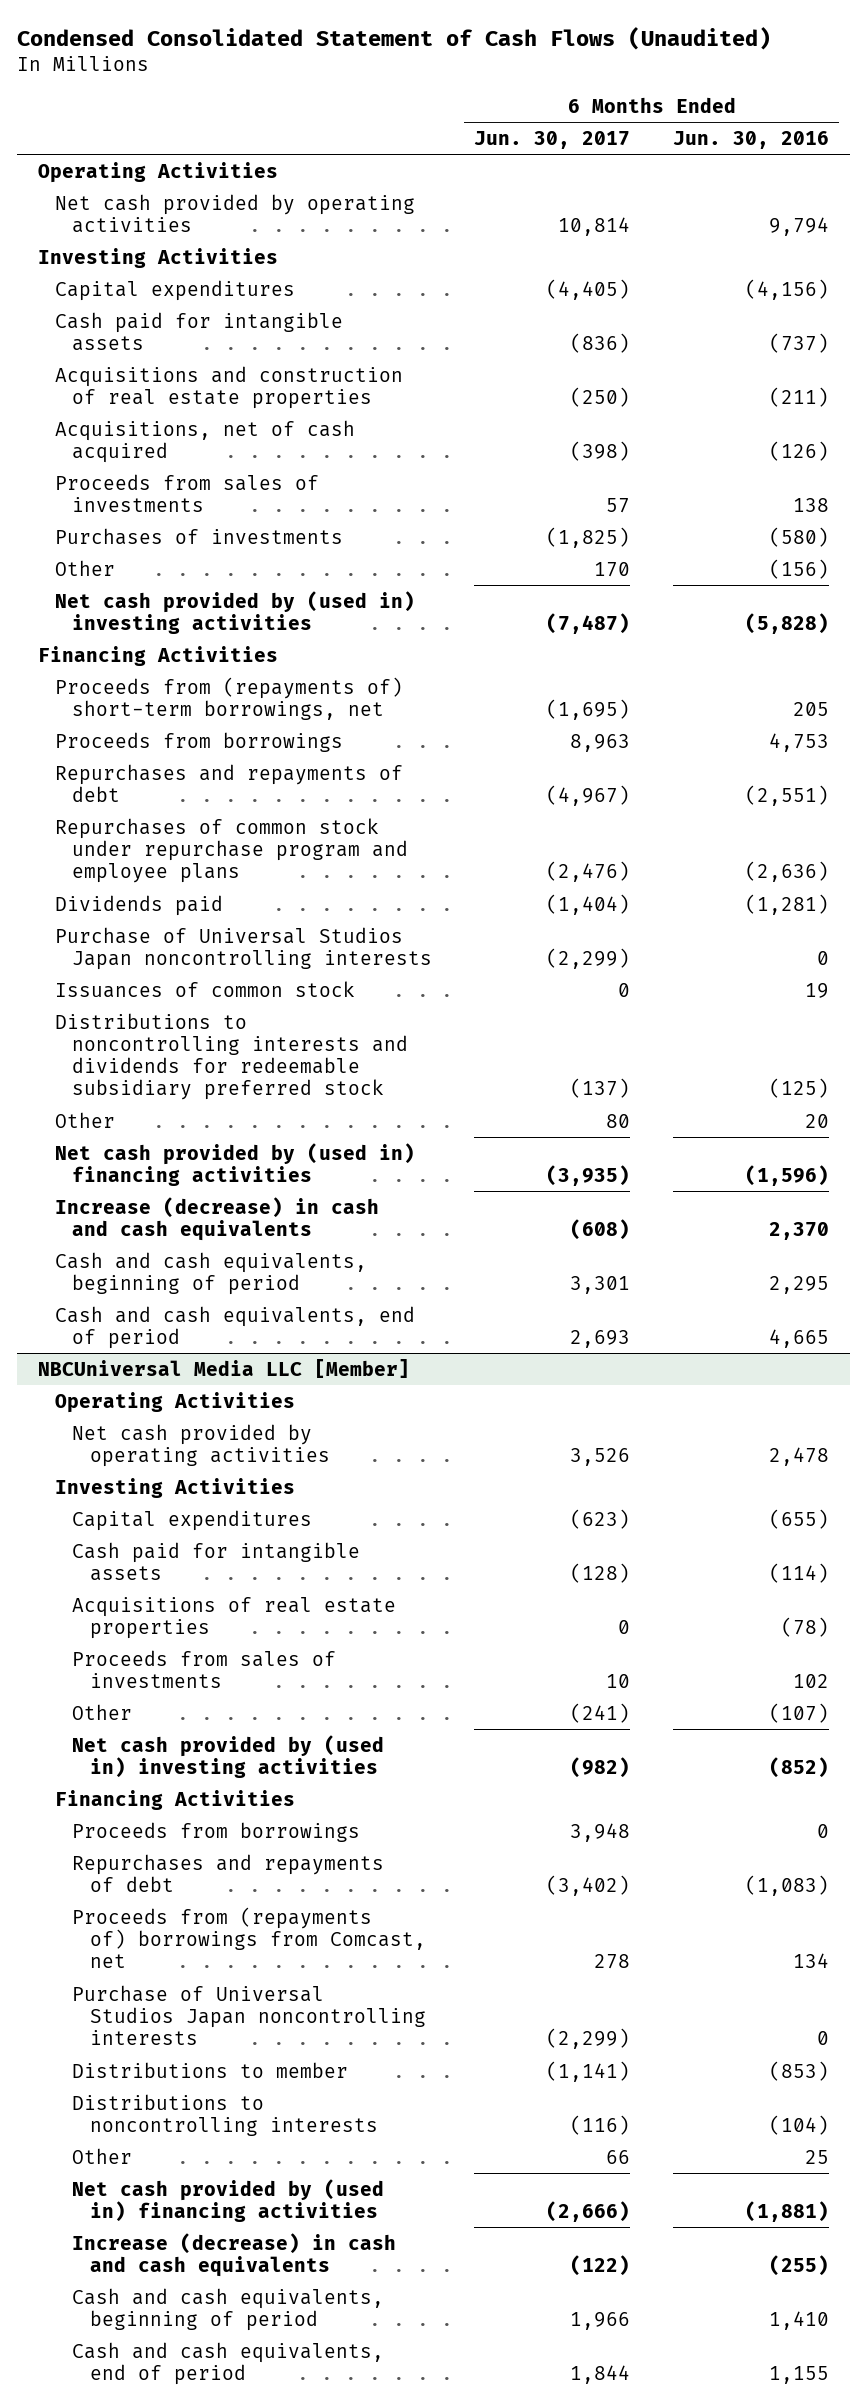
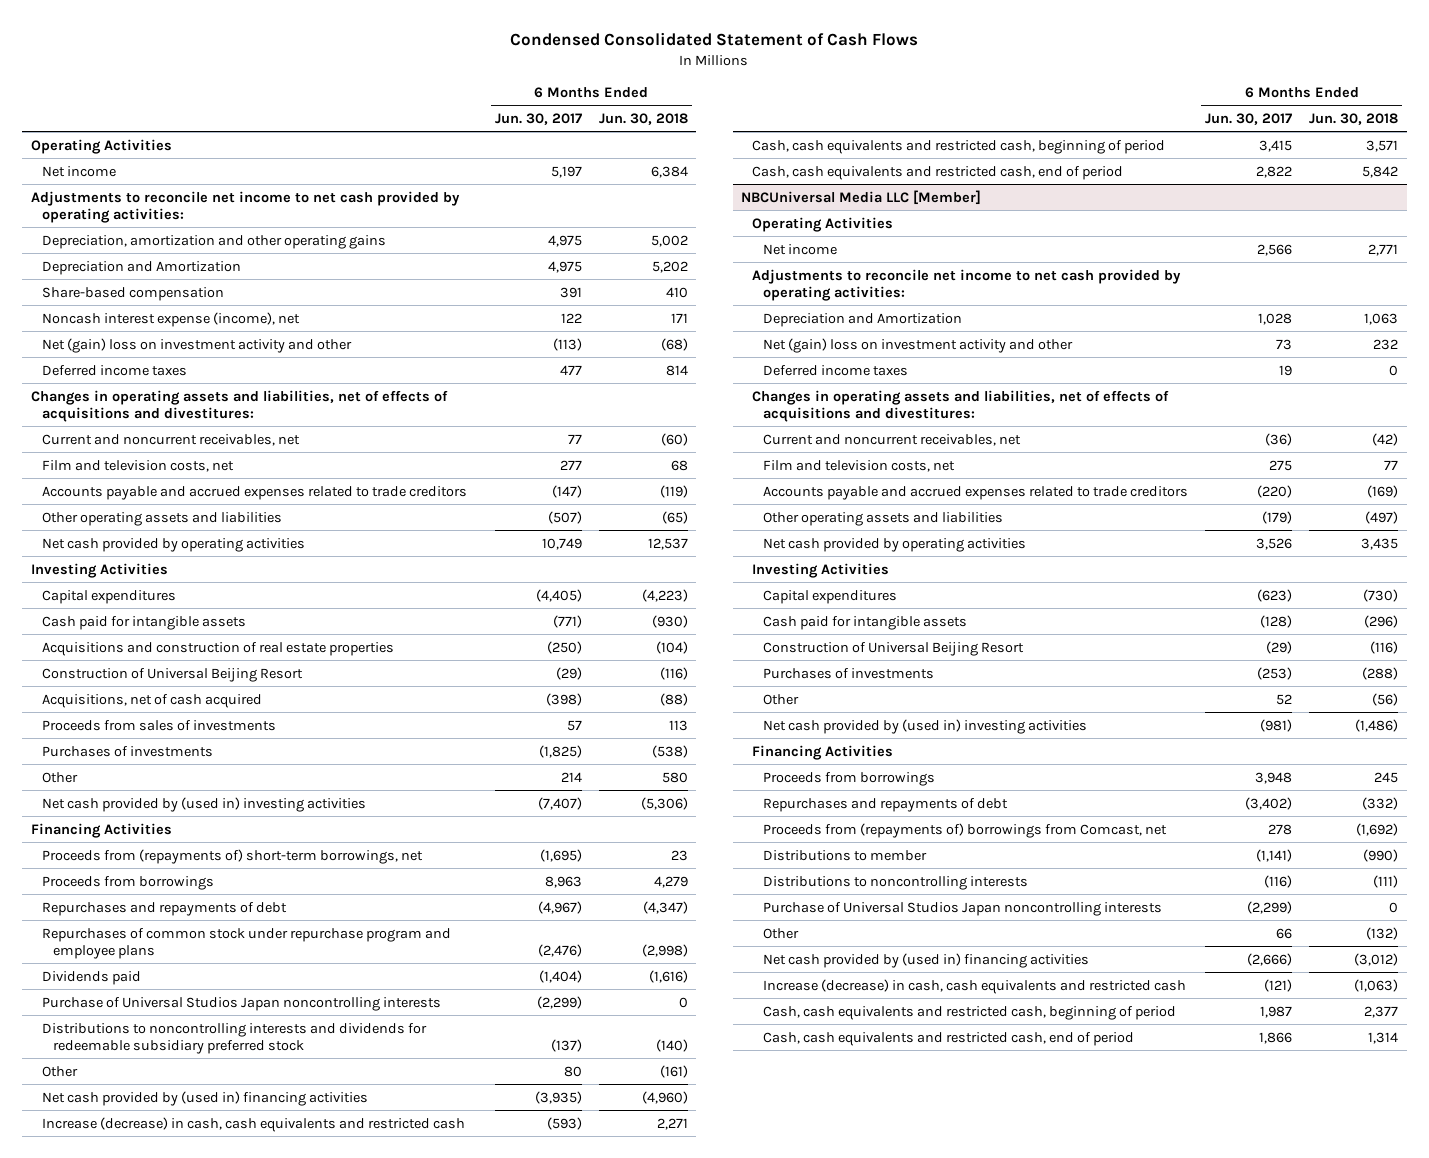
- Condensed Consolidated Statement of Cash Flows (Unaudited)
+ Condensed Consolidated Statement of Cash Flows
- | 6 Months Ended Jun. 30, 2017 | 6 Months Ended Jun. 30, 2016
+ | 6 Months Ended Jun. 30, 2017 | 6 Months Ended Jun. 30, 2018
- Net cash provided by operating activities | 10,814 | 9,794
+ Net income | 5,197 | 6,384
+ Adjustments to reconcile net income to net cash provided by operating activities:
+ Depreciation, amortization and other operating gains | 4,975 | 5,002
+ Depreciation and Amortization | 4,975 | 5,202
+ Share-based compensation | 391 | 410
+ Noncash interest expense (income), net | 122 | 171
+ Net (gain) loss on investment activity and other | (113) | (68)
+ Deferred income taxes | 477 | 814
+ Changes in operating assets and liabilities, net of effects of acquisitions and divestitures:
+ Current and noncurrent receivables, net | 77 | (60)
+ Film and television costs, net | 277 | 68
+ Accounts payable and accrued expenses related to trade creditors | (147) | (119)
+ Other operating assets and liabilities | (507) | (65)
+ Net cash provided by operating activities | 10,749 | 12,537
- Cash paid for intangible assets | (836) | (737)
+ Cash paid for intangible assets | (771) | (930)
+ Construction of Universal Beijing Resort | (29) | (116)
- Other | 170 | (156)
- Net cash provided by (used in) investing activities | (7,487) | (5,828)
+ Other | 214 | 580
+ Net cash provided by (used in) investing activities | (7,407) | (5,306)
- Issuances of common stock | 0 | 19
- Increase (decrease) in cash and cash equivalents | (608) | 2,370
- Cash and cash equivalents, beginning of period | 3,301 | 2,295
- Cash and cash equivalents, end of period | 2,693 | 4,665
+ Increase (decrease) in cash, cash equivalents and restricted cash | (593) | 2,271
+ Cash, cash equivalents and restricted cash, beginning of period | 3,415 | 3,571
+ Cash, cash equivalents and restricted cash, end of period | 2,822 | 5,842
@ NBCUniversal Media LLC [Member]
+ Net income | 2,566 | 2,771
+ Adjustments to reconcile net income to net cash provided by operating activities:
+ Depreciation and Amortization | 1,028 | 1,063
+ Net (gain) loss on investment activity and other | 73 | 232
+ Deferred income taxes | 19 | 0
+ Changes in operating assets and liabilities, net of effects of acquisitions and divestitures:
+ Current and noncurrent receivables, net | (36) | (42)
+ Film and television costs, net | 275 | 77
+ Accounts payable and accrued expenses related to trade creditors | (220) | (169)
+ Other operating assets and liabilities | (179) | (497)
- Acquisitions of real estate properties | 0 | (78)
- Proceeds from sales of investments | 10 | 102
- Other | (241) | (107)
- Net cash provided by (used in) investing activities | (982) | (852)
+ Construction of Universal Beijing Resort | (29) | (116)
+ Purchases of investments | (253) | (288)
+ Other | 52 | (56)
+ Net cash provided by (used in) investing activities | (981) | (1,486)
moved down: Purchase of Universal Studios Japan noncontrolling interests | (2,299) | 0
- Increase (decrease) in cash and cash equivalents | (122) | (255)
- Cash and cash equivalents, beginning of period | 1,966 | 1,410
- Cash and cash equivalents, end of period | 1,844 | 1,155
+ Increase (decrease) in cash, cash equivalents and restricted cash | (121) | (1,063)
+ Cash, cash equivalents and restricted cash, beginning of period | 1,987 | 2,377
+ Cash, cash equivalents and restricted cash, end of period | 1,866 | 1,314

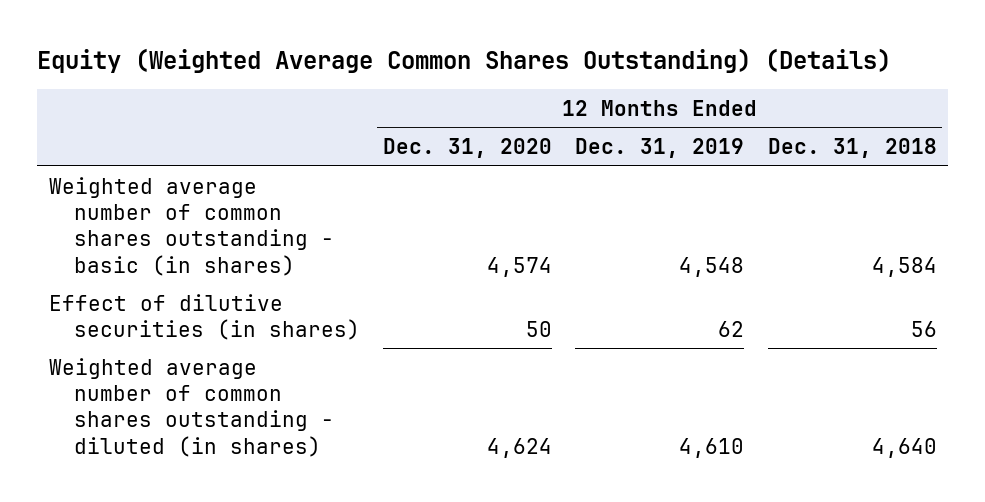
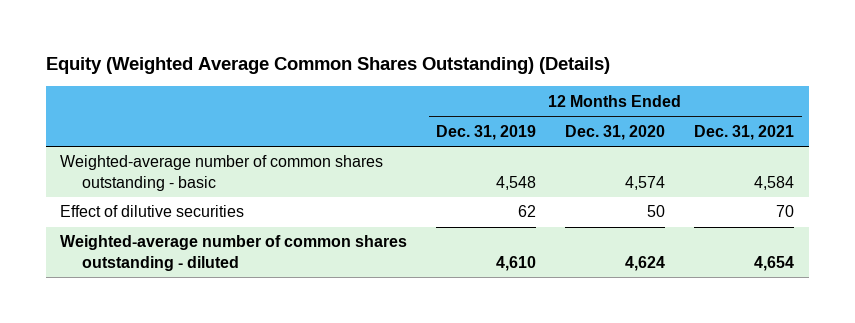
- | 12 Months Ended Dec. 31, 2020 | 12 Months Ended Dec. 31, 2019 | 12 Months Ended Dec. 31, 2018
+ | 12 Months Ended Dec. 31, 2019 | 12 Months Ended Dec. 31, 2020 | 12 Months Ended Dec. 31, 2021
- Weighted average number of common shares outstanding - basic (in shares) | 4,574 | 4,548 | 4,584
- Effect of dilutive securities (in shares) | 50 | 62 | 56
- Weighted average number of common shares outstanding - diluted (in shares) | 4,624 | 4,610 | 4,640
+ Weighted-average number of common shares outstanding - basic | 4,548 | 4,574 | 4,584
+ Effect of dilutive securities | 62 | 50 | 70
+ Weighted-average number of common shares outstanding - diluted | 4,610 | 4,624 | 4,654

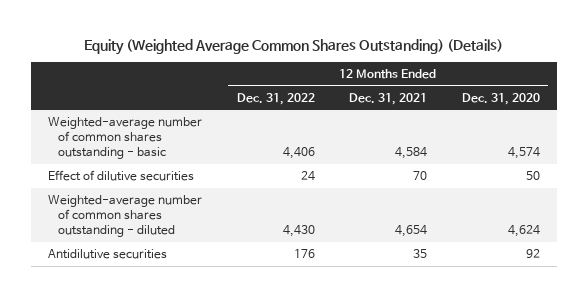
- | 12 Months Ended Dec. 31, 2019 | 12 Months Ended Dec. 31, 2020 | 12 Months Ended Dec. 31, 2021
+ | 12 Months Ended Dec. 31, 2022 | 12 Months Ended Dec. 31, 2021 | 12 Months Ended Dec. 31, 2020
+ Antidilutive securities | 176 | 35 | 92

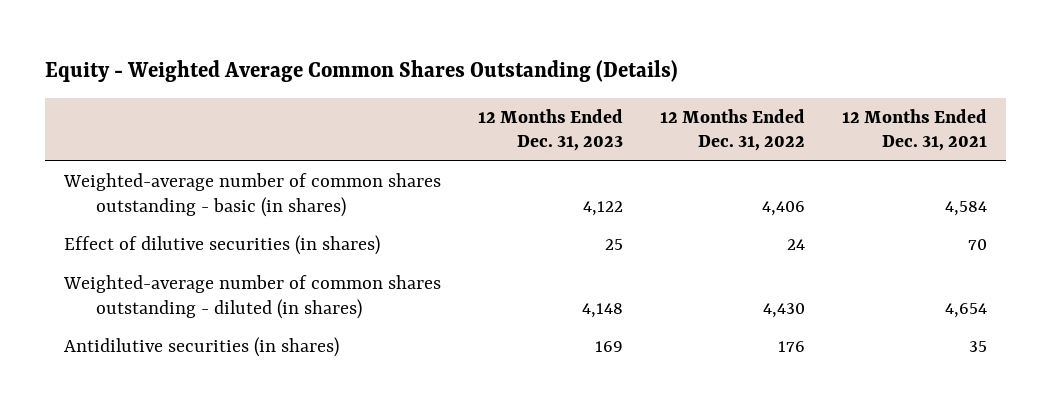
- Equity (Weighted Average Common Shares Outstanding) (Details)
+ Equity - Weighted Average Common Shares Outstanding (Details)
- | 12 Months Ended Dec. 31, 2022 | 12 Months Ended Dec. 31, 2021 | 12 Months Ended Dec. 31, 2020
+ | 12 Months Ended Dec. 31, 2023 | 12 Months Ended Dec. 31, 2022 | 12 Months Ended Dec. 31, 2021
- Weighted-average number of common shares outstanding - basic | 4,406 | 4,584 | 4,574
- Effect of dilutive securities | 24 | 70 | 50
- Weighted-average number of common shares outstanding - diluted | 4,430 | 4,654 | 4,624
- Antidilutive securities | 176 | 35 | 92
+ Weighted-average number of common shares outstanding - basic (in shares) | 4,122 | 4,406 | 4,584
+ Effect of dilutive securities (in shares) | 25 | 24 | 70
+ Weighted-average number of common shares outstanding - diluted (in shares) | 4,148 | 4,430 | 4,654
+ Antidilutive securities (in shares) | 169 | 176 | 35

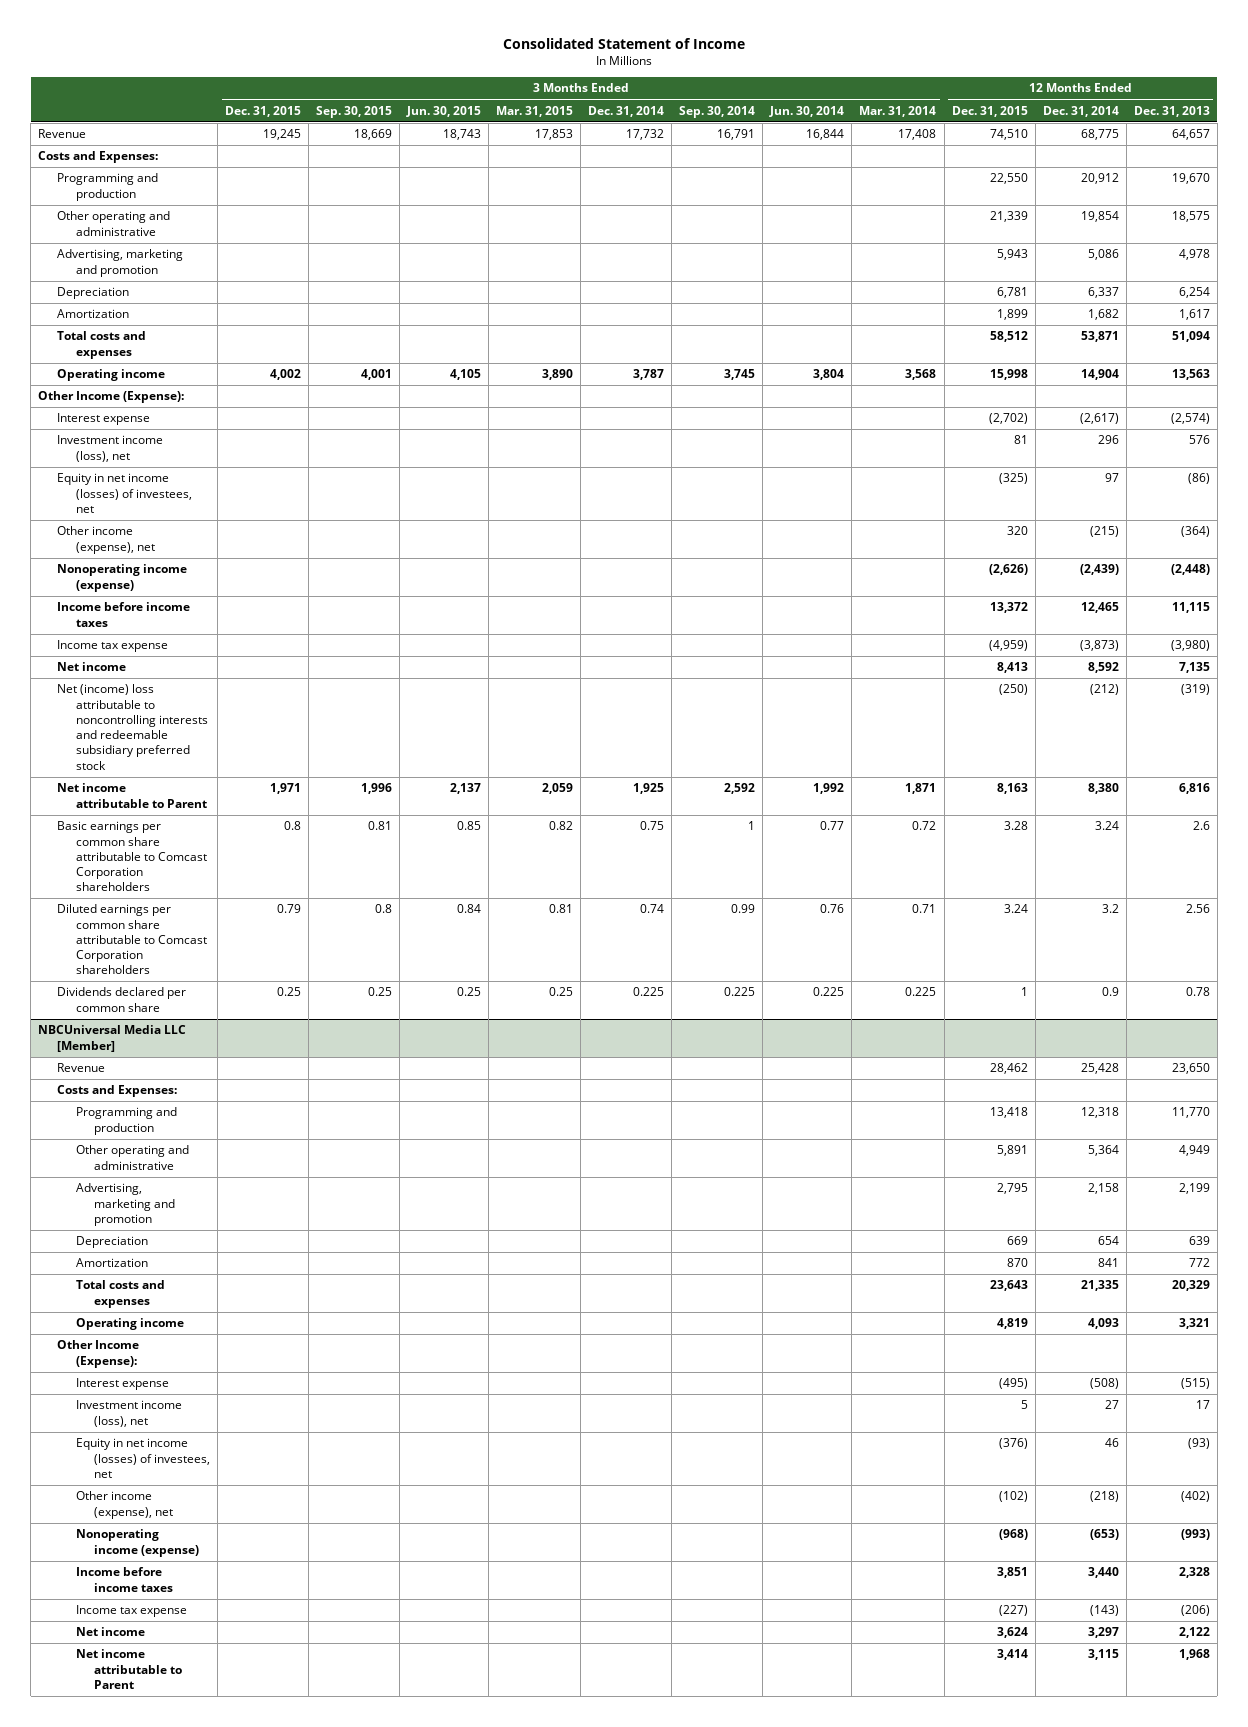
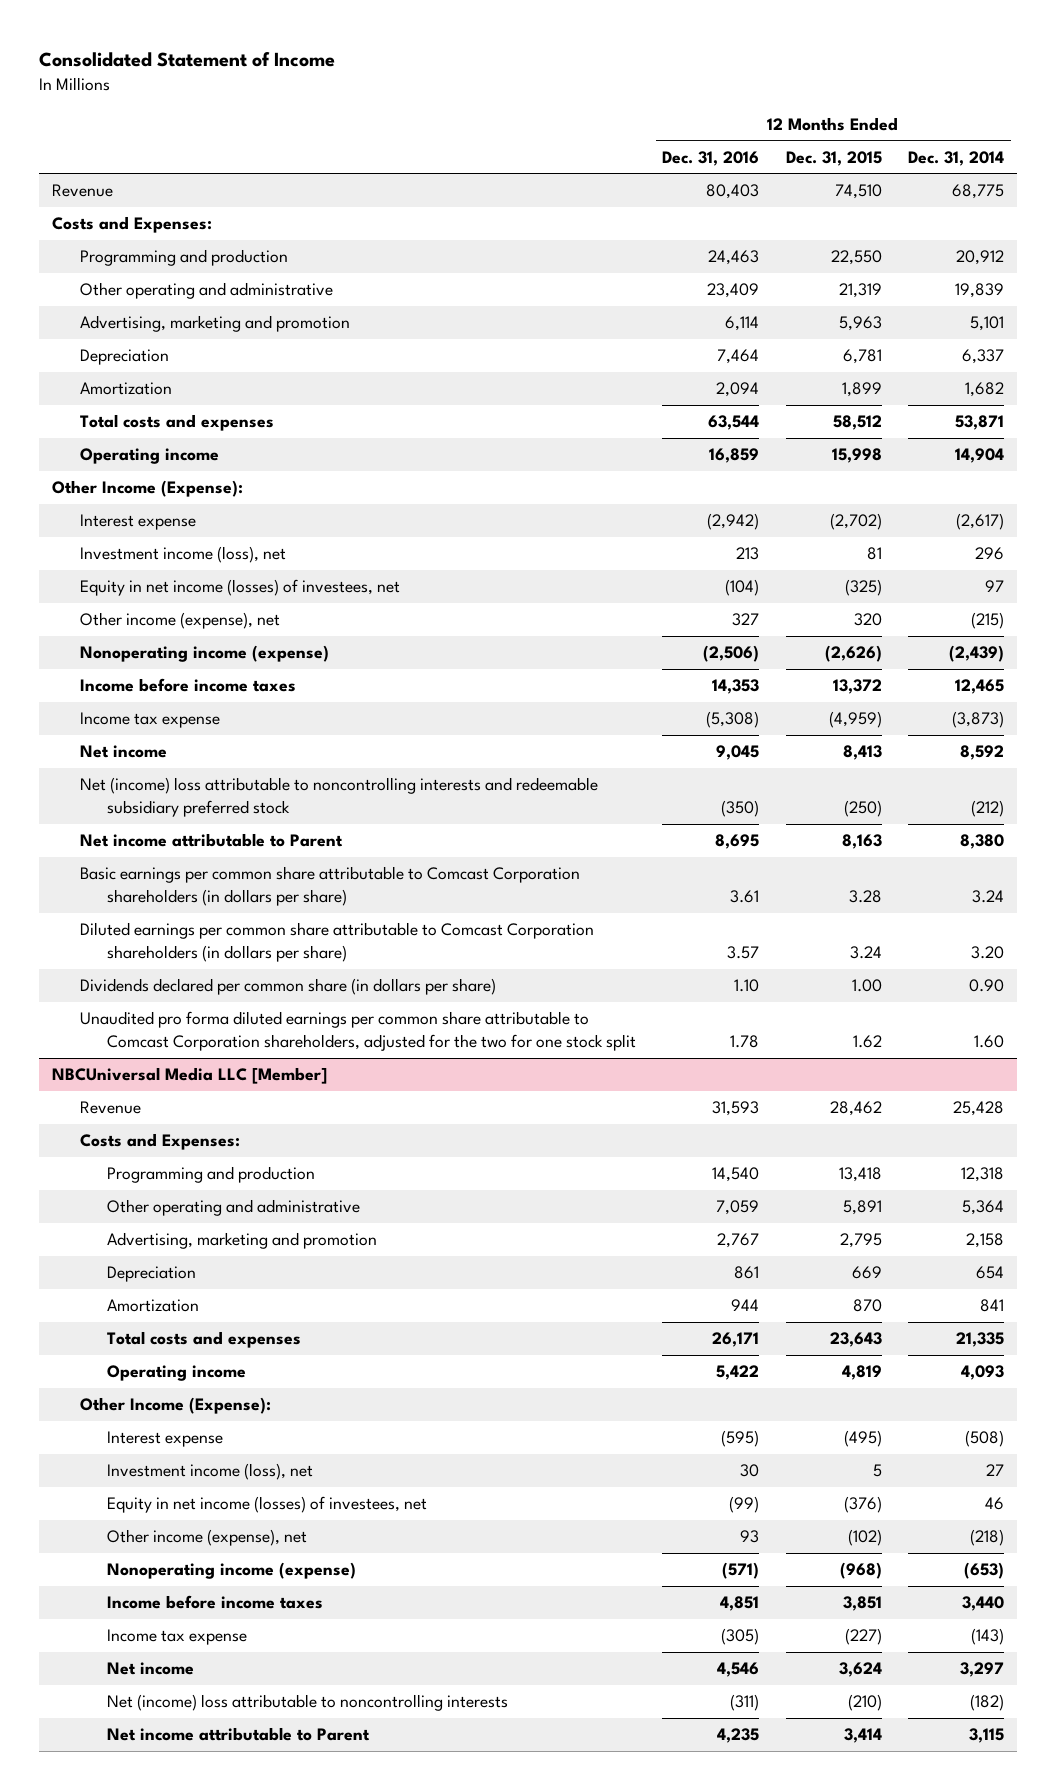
- | 3 Months Ended Dec. 31, 2015 | 3 Months Ended Sep. 30, 2015 | 3 Months Ended Jun. 30, 2015 | 3 Months Ended Mar. 31, 2015 | 3 Months Ended Dec. 31, 2014 | 3 Months Ended Sep. 30, 2014 | 3 Months Ended Jun. 30, 2014 | 3 Months Ended Mar. 31, 2014 | 12 Months Ended Dec. 31, 2015 | 12 Months Ended Dec. 31, 2014 | 12 Months Ended Dec. 31, 2013
+ | 12 Months Ended Dec. 31, 2016 | 12 Months Ended Dec. 31, 2015 | 12 Months Ended Dec. 31, 2014
- Other operating and administrative | | | | | | | | | 21,339 | 19,854 | 18,575
- Advertising, marketing and promotion | | | | | | | | | 5,943 | 5,086 | 4,978
+ Other operating and administrative | 23,409 | 21,319 | 19,839
+ Advertising, marketing and promotion | 6,114 | 5,963 | 5,101
- Basic earnings per common share attributable to Comcast Corporation shareholders | 0.8 | 0.81 | 0.85 | 0.82 | 0.75 | 1 | 0.77 | 0.72 | 3.28 | 3.24 | 2.6
- Diluted earnings per common share attributable to Comcast Corporation shareholders | 0.79 | 0.8 | 0.84 | 0.81 | 0.74 | 0.99 | 0.76 | 0.71 | 3.24 | 3.2 | 2.56
- Dividends declared per common share | 0.25 | 0.25 | 0.25 | 0.25 | 0.225 | 0.225 | 0.225 | 0.225 | 1 | 0.9 | 0.78
+ Basic earnings per common share attributable to Comcast Corporation shareholders (in dollars per share) | 3.61 | 3.28 | 3.24
+ Diluted earnings per common share attributable to Comcast Corporation shareholders (in dollars per share) | 3.57 | 3.24 | 3.20
+ Dividends declared per common share (in dollars per share) | 1.10 | 1.00 | 0.90
+ Unaudited pro forma diluted earnings per common share attributable to Comcast Corporation shareholders, adjusted for the two for one stock split | 1.78 | 1.62 | 1.60
@ NBCUniversal Media LLC [Member]
+ Net (income) loss attributable to noncontrolling interests | (311) | (210) | (182)

